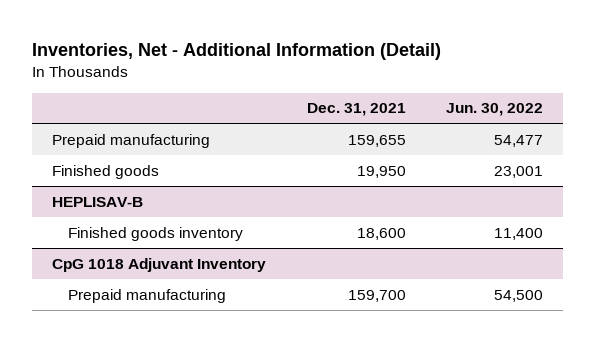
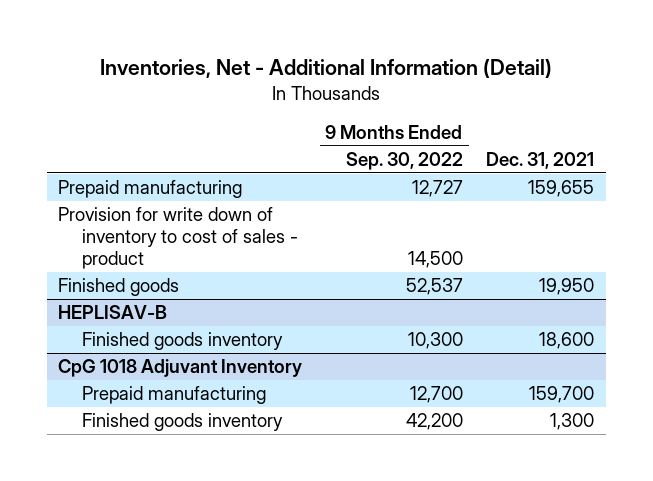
- | Dec. 31, 2021 | Jun. 30, 2022
+ | 9 Months Ended Sep. 30, 2022 | Dec. 31, 2021
+ Provision for write down of inventory to cost of sales - product | 14,500 |
@ CpG 1018 Adjuvant Inventory
+ Finished goods inventory | 42,200 | 1,300

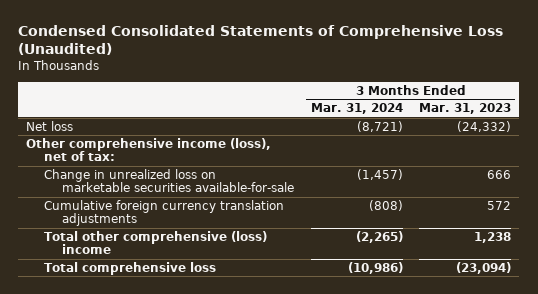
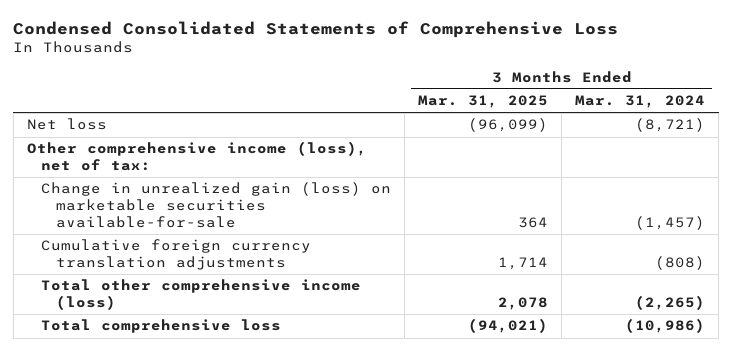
- Condensed Consolidated Statements of Comprehensive Loss (Unaudited)
+ Condensed Consolidated Statements of Comprehensive Loss
- | 3 Months Ended Mar. 31, 2024 | 3 Months Ended Mar. 31, 2023
+ | 3 Months Ended Mar. 31, 2025 | 3 Months Ended Mar. 31, 2024
- Change in unrealized loss on marketable securities available-for-sale | (1,457) | 666
+ Change in unrealized gain (loss) on marketable securities available-for-sale | 364 | (1,457)
- Total other comprehensive (loss) income | (2,265) | 1,238
+ Total other comprehensive income (loss) | 2,078 | (2,265)

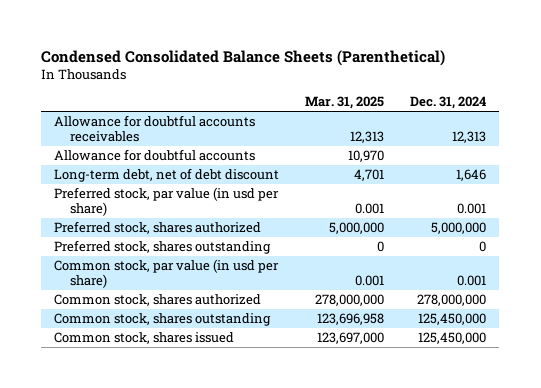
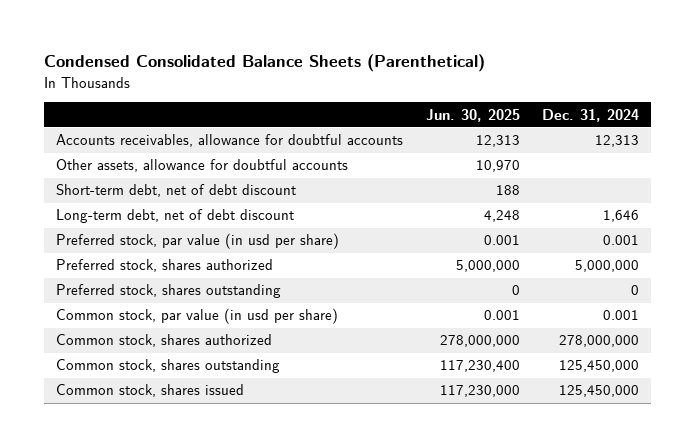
- | Mar. 31, 2025 | Dec. 31, 2024
+ | Jun. 30, 2025 | Dec. 31, 2024
- Allowance for doubtful accounts receivables | 12,313 | 12,313
- Allowance for doubtful accounts | 10,970 |
+ Accounts receivables, allowance for doubtful accounts | 12,313 | 12,313
+ Other assets, allowance for doubtful accounts | 10,970 |
+ Short-term debt, net of debt discount | 188 |

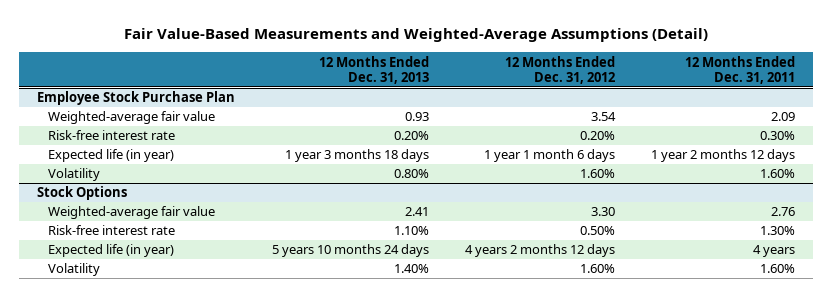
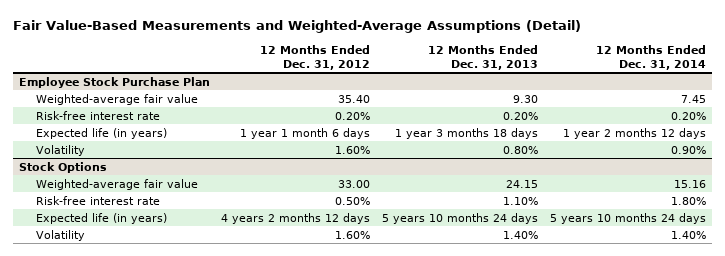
- | 12 Months Ended Dec. 31, 2013 | 12 Months Ended Dec. 31, 2012 | 12 Months Ended Dec. 31, 2011
+ | 12 Months Ended Dec. 31, 2012 | 12 Months Ended Dec. 31, 2013 | 12 Months Ended Dec. 31, 2014
@ Employee Stock Purchase Plan
- Weighted-average fair value | 0.93 | 3.54 | 2.09
+ Weighted-average fair value | 35.40 | 9.30 | 7.45
- Expected life (in year) | 1 year 3 months 18 days | 1 year 1 month 6 days | 1 year 2 months 12 days
+ Expected life (in years) | 1 year 1 month 6 days | 1 year 3 months 18 days | 1 year 2 months 12 days
@ Stock Options
- Weighted-average fair value | 2.41 | 3.30 | 2.76
+ Weighted-average fair value | 33.00 | 24.15 | 15.16
- Expected life (in year) | 5 years 10 months 24 days | 4 years 2 months 12 days | 4 years
+ Expected life (in years) | 4 years 2 months 12 days | 5 years 10 months 24 days | 5 years 10 months 24 days

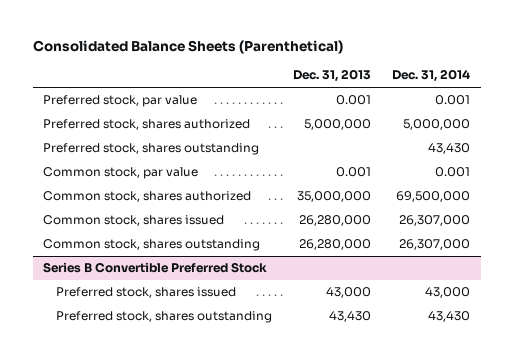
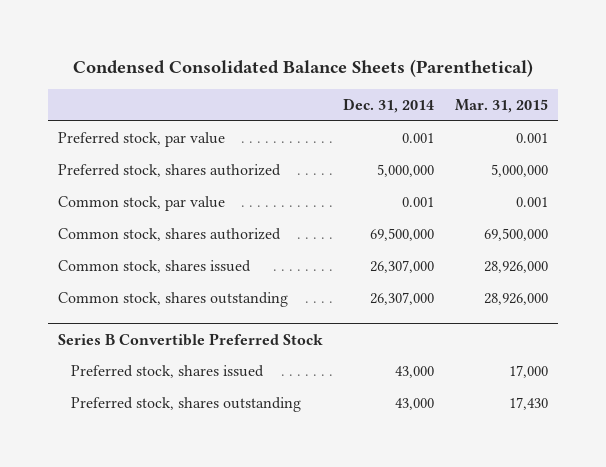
- Consolidated Balance Sheets (Parenthetical)
+ Condensed Consolidated Balance Sheets (Parenthetical)
- | Dec. 31, 2013 | Dec. 31, 2014
+ | Dec. 31, 2014 | Mar. 31, 2015
- Preferred stock, shares outstanding | | 43,430
@ Series B Convertible Preferred Stock
- Preferred stock, shares outstanding | 43,430 | 43,430
+ Preferred stock, shares outstanding | 43,000 | 17,430

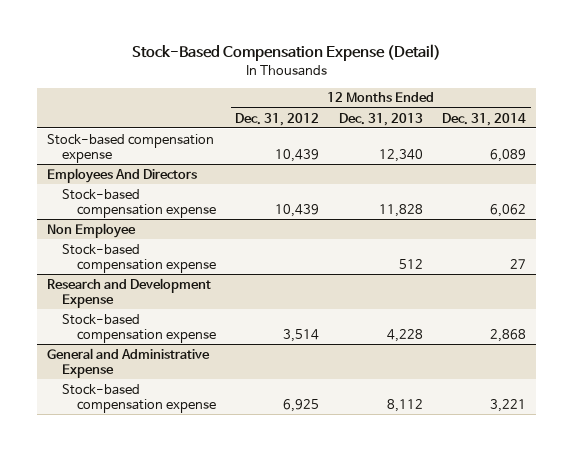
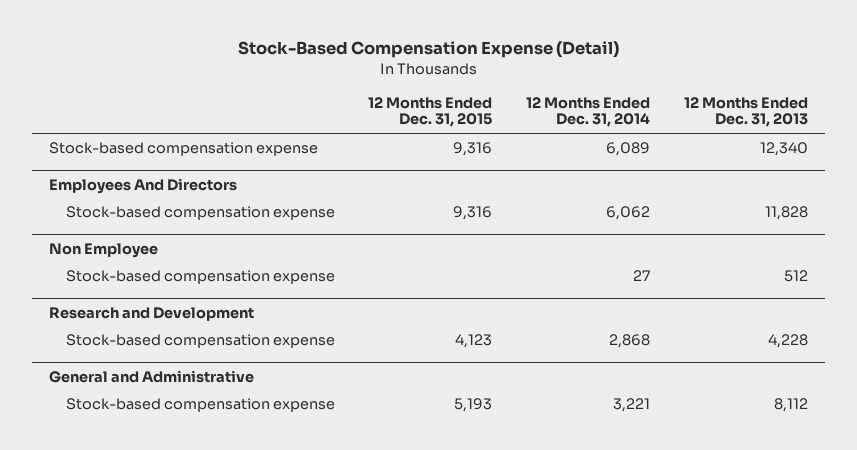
- | 12 Months Ended Dec. 31, 2012 | 12 Months Ended Dec. 31, 2013 | 12 Months Ended Dec. 31, 2014
+ | 12 Months Ended Dec. 31, 2015 | 12 Months Ended Dec. 31, 2014 | 12 Months Ended Dec. 31, 2013
- Research and Development Expense
+ Research and Development
- General and Administrative Expense
+ General and Administrative

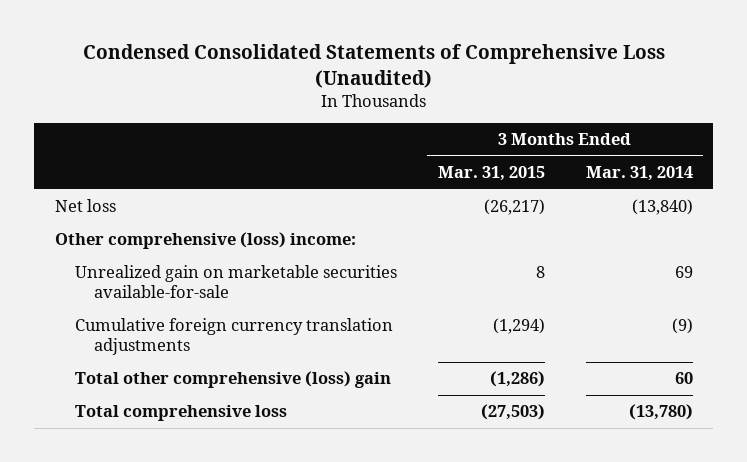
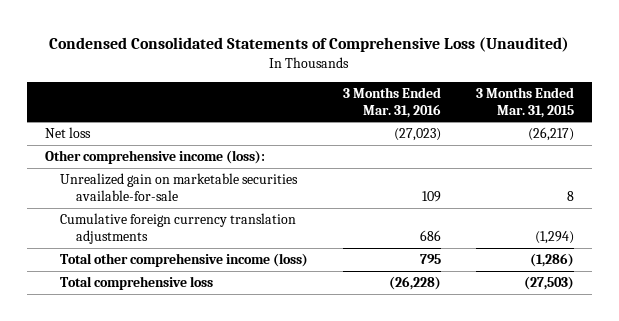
- | 3 Months Ended Mar. 31, 2015 | 3 Months Ended Mar. 31, 2014
+ | 3 Months Ended Mar. 31, 2016 | 3 Months Ended Mar. 31, 2015
- Other comprehensive (loss) income:
+ Other comprehensive income (loss):
- Total other comprehensive (loss) gain | (1,286) | 60
+ Total other comprehensive income (loss) | 795 | (1,286)

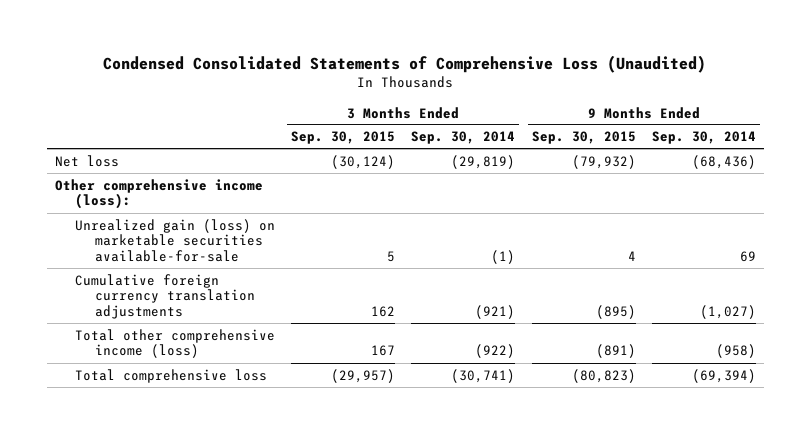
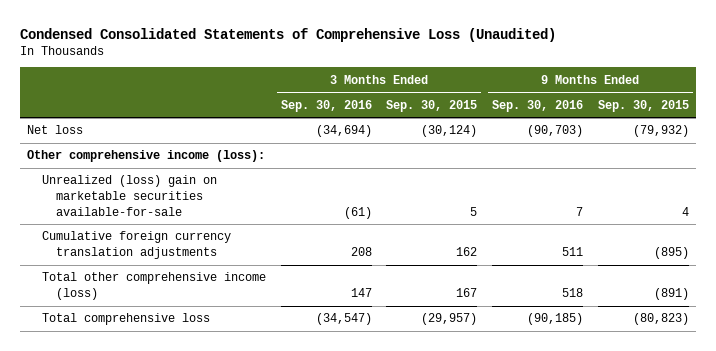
- | 3 Months Ended Sep. 30, 2015 | 3 Months Ended Sep. 30, 2014 | 9 Months Ended Sep. 30, 2015 | 9 Months Ended Sep. 30, 2014
+ | 3 Months Ended Sep. 30, 2016 | 3 Months Ended Sep. 30, 2015 | 9 Months Ended Sep. 30, 2016 | 9 Months Ended Sep. 30, 2015
- Unrealized gain (loss) on marketable securities available-for-sale | 5 | (1) | 4 | 69
+ Unrealized (loss) gain on marketable securities available-for-sale | (61) | 5 | 7 | 4

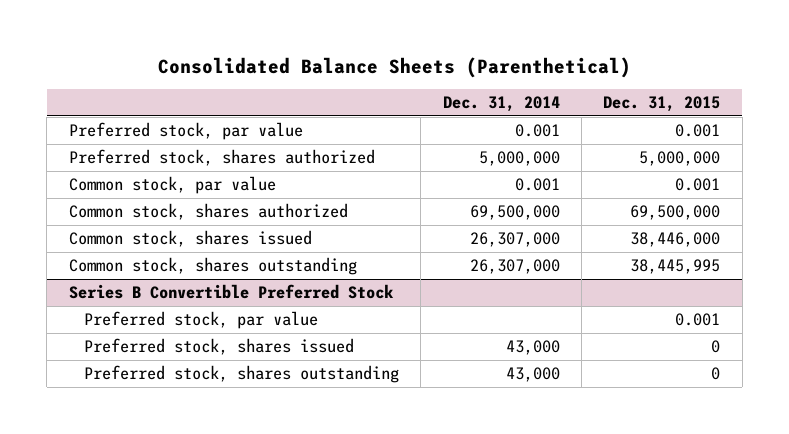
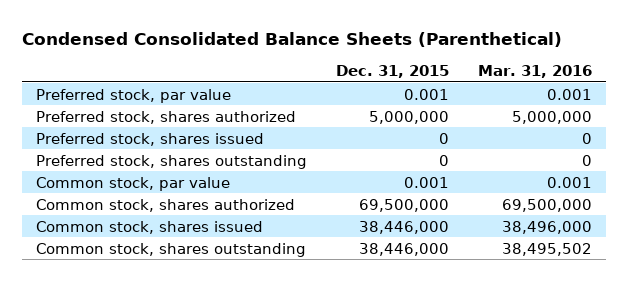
- Consolidated Balance Sheets (Parenthetical)
+ Condensed Consolidated Balance Sheets (Parenthetical)
- | Dec. 31, 2014 | Dec. 31, 2015
+ | Dec. 31, 2015 | Mar. 31, 2016
+ Preferred stock, shares issued | 0 | 0
+ Preferred stock, shares outstanding | 0 | 0
- Common stock, shares outstanding | 26,307,000 | 38,445,995
- Series B Convertible Preferred Stock
- Preferred stock, par value | | 0.001
- Preferred stock, shares issued | 43,000 | 0
- Preferred stock, shares outstanding | 43,000 | 0
+ Common stock, shares outstanding | 38,446,000 | 38,495,502

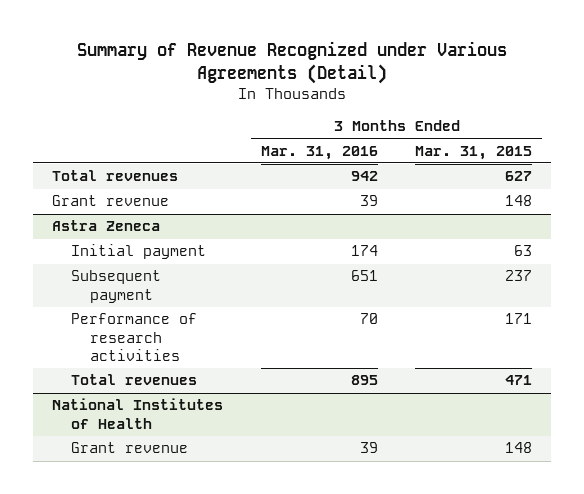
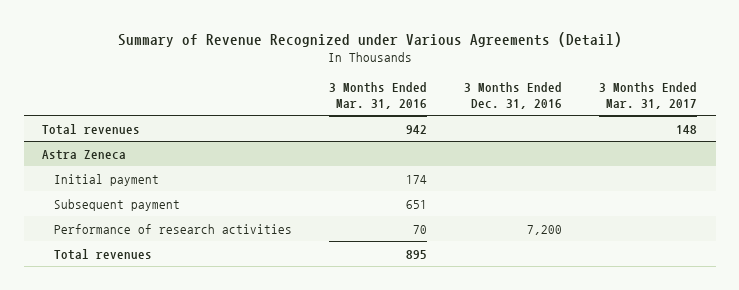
- | 3 Months Ended Mar. 31, 2016 | 3 Months Ended Mar. 31, 2015
+ | 3 Months Ended Mar. 31, 2016 | 3 Months Ended Dec. 31, 2016 | 3 Months Ended Mar. 31, 2017
- Grant revenue | 39 | 148
- National Institutes of Health
- Grant revenue | 39 | 148

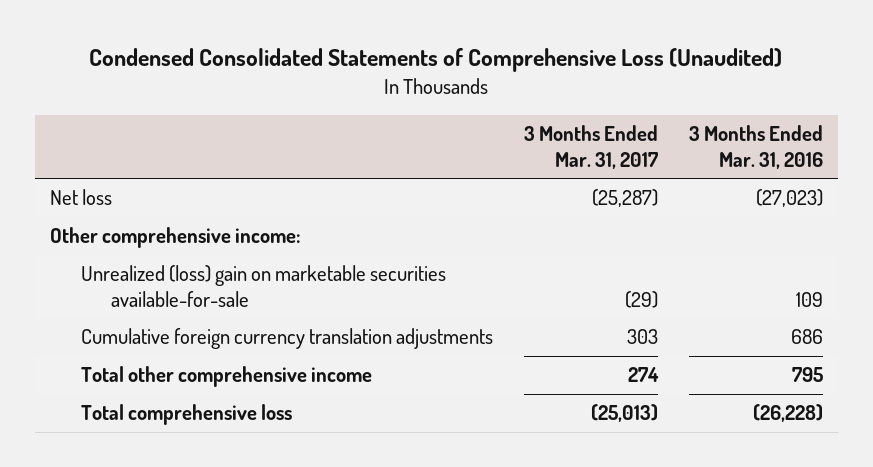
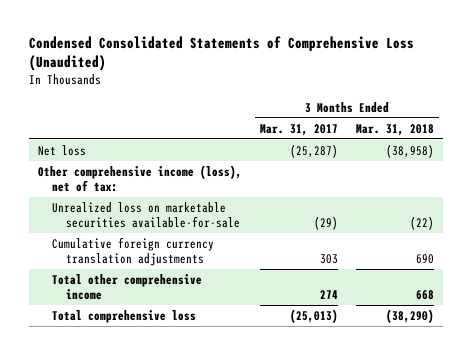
- | 3 Months Ended Mar. 31, 2017 | 3 Months Ended Mar. 31, 2016
+ | 3 Months Ended Mar. 31, 2017 | 3 Months Ended Mar. 31, 2018
- Other comprehensive income:
- Unrealized (loss) gain on marketable securities available-for-sale | (29) | 109
+ Other comprehensive income (loss), net of tax:
+ Unrealized loss on marketable securities available-for-sale | (29) | (22)

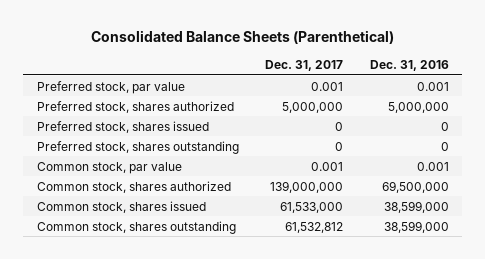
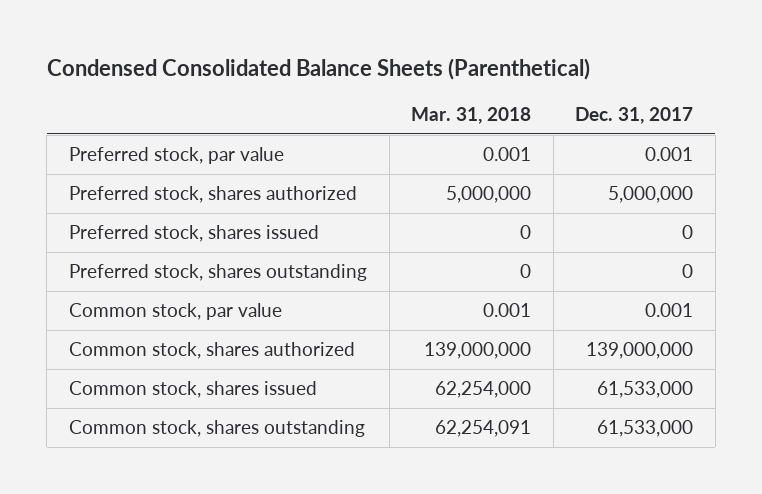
- Consolidated Balance Sheets (Parenthetical)
+ Condensed Consolidated Balance Sheets (Parenthetical)
- | Dec. 31, 2017 | Dec. 31, 2016
+ | Mar. 31, 2018 | Dec. 31, 2017
- Common stock, shares outstanding | 61,532,812 | 38,599,000
+ Common stock, shares outstanding | 62,254,091 | 61,533,000

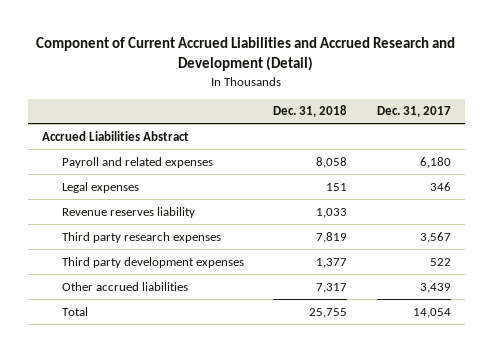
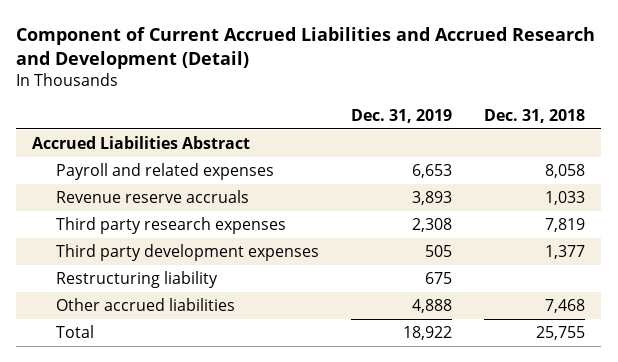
- | Dec. 31, 2018 | Dec. 31, 2017
+ | Dec. 31, 2019 | Dec. 31, 2018
- Legal expenses | 151 | 346
- Revenue reserves liability | 1,033 |
+ Revenue reserve accruals | 3,893 | 1,033
- Other accrued liabilities | 7,317 | 3,439
+ Restructuring liability | 675 |
+ Other accrued liabilities | 4,888 | 7,468

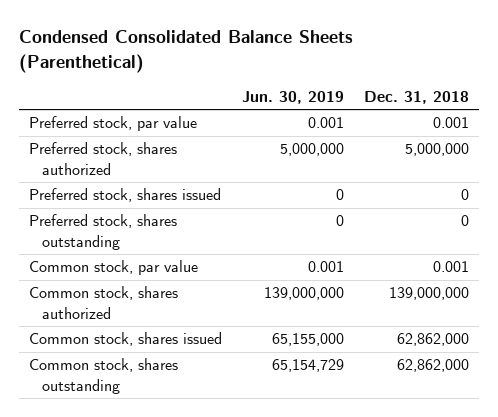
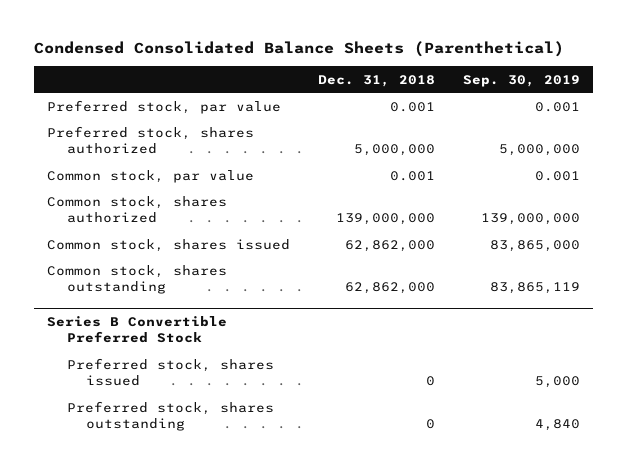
- | Jun. 30, 2019 | Dec. 31, 2018
+ | Dec. 31, 2018 | Sep. 30, 2019
- Preferred stock, shares issued | 0 | 0
- Preferred stock, shares outstanding | 0 | 0
+ Series B Convertible Preferred Stock
+ Preferred stock, shares issued | 0 | 5,000
+ Preferred stock, shares outstanding | 0 | 4,840

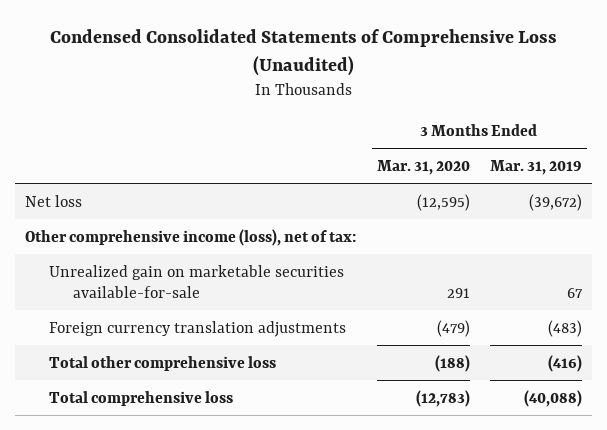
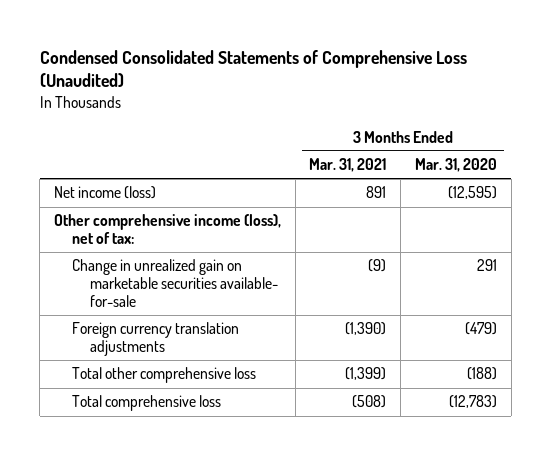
- | 3 Months Ended Mar. 31, 2020 | 3 Months Ended Mar. 31, 2019
+ | 3 Months Ended Mar. 31, 2021 | 3 Months Ended Mar. 31, 2020
- Net loss | (12,595) | (39,672)
+ Net income (loss) | 891 | (12,595)
- Unrealized gain on marketable securities available-for-sale | 291 | 67
+ Change in unrealized gain on marketable securities available- for-sale | (9) | 291

